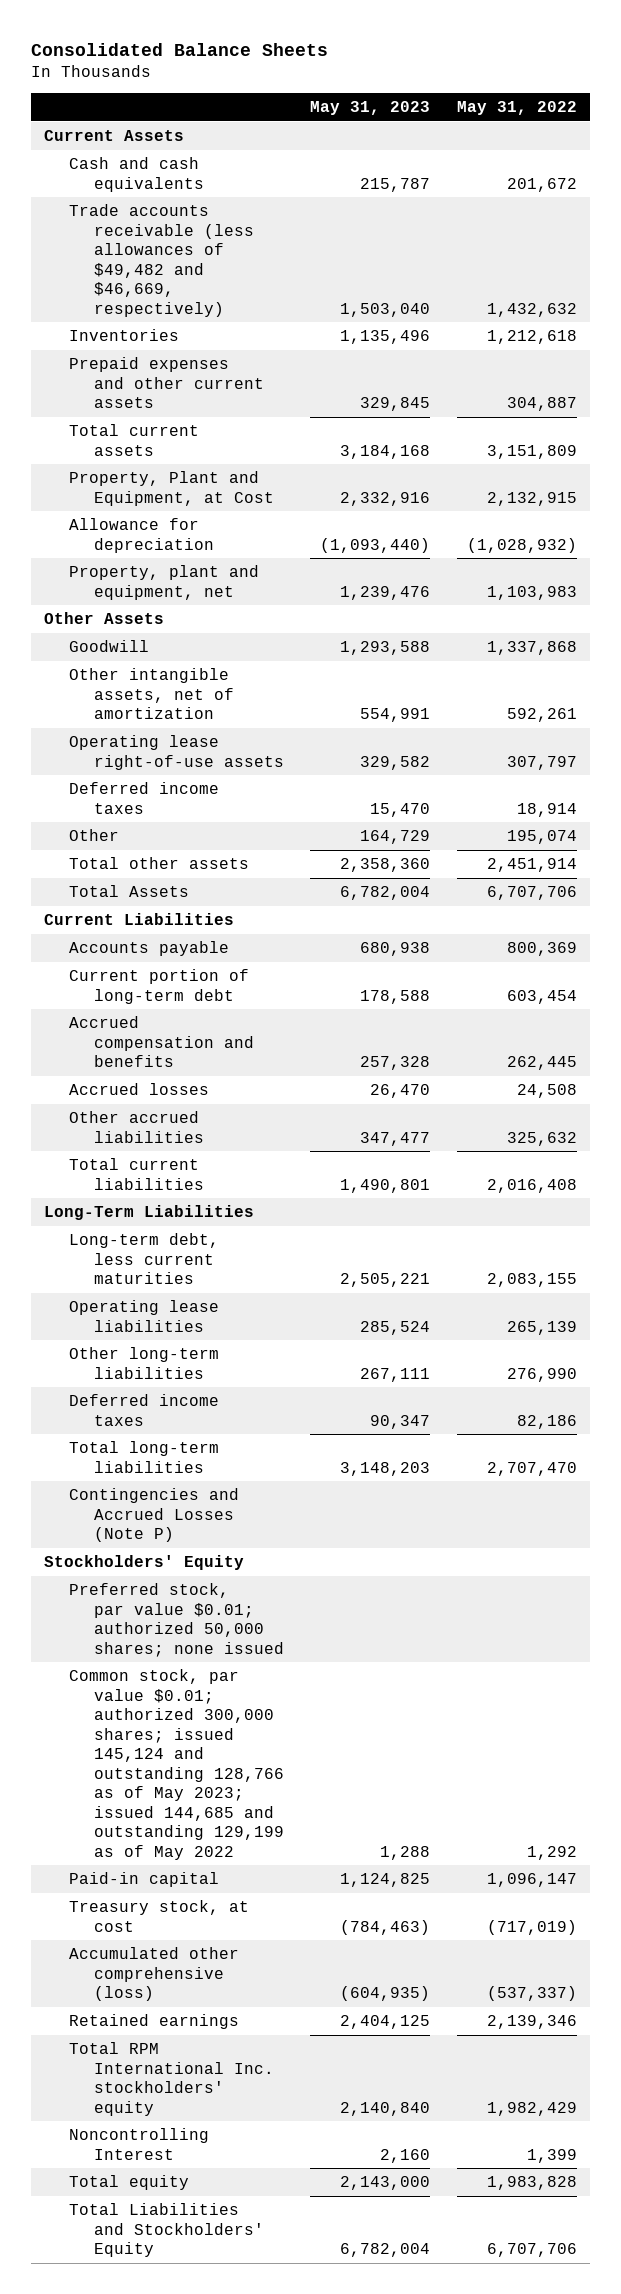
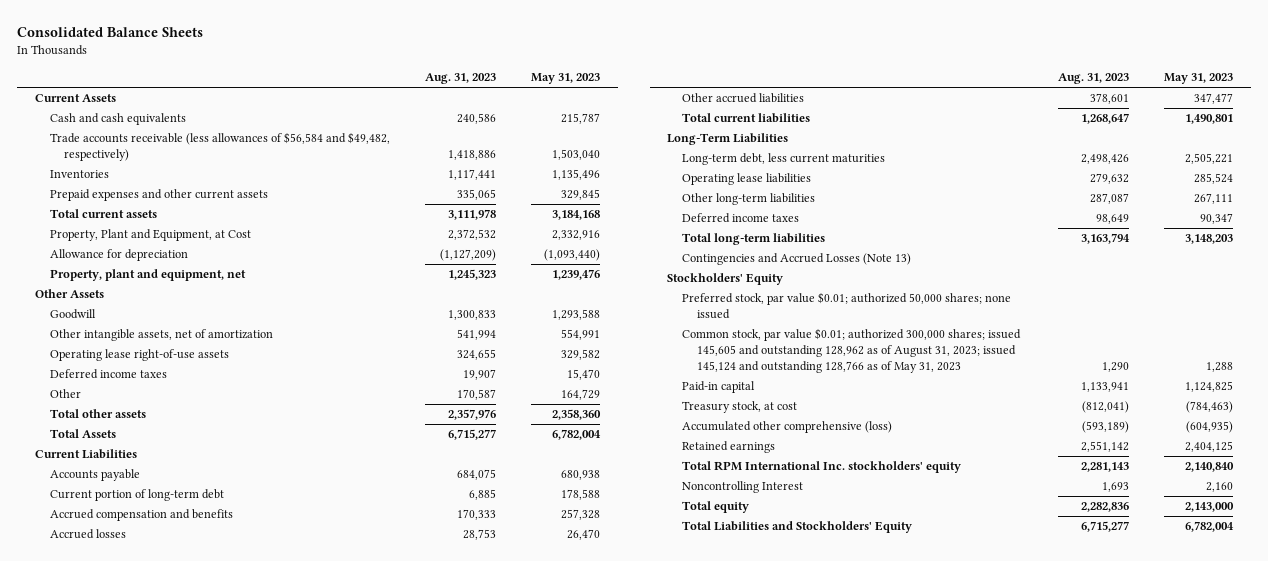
- | May 31, 2023 | May 31, 2022
+ | Aug. 31, 2023 | May 31, 2023
- Trade accounts receivable (less allowances of $49,482 and $46,669, respectively) | 1,503,040 | 1,432,632
+ Trade accounts receivable (less allowances of $56,584 and $49,482, respectively) | 1,418,886 | 1,503,040
- Contingencies and Accrued Losses (Note P)
+ Contingencies and Accrued Losses (Note 13)
- Common stock, par value $0.01; authorized 300,000 shares; issued 145,124 and outstanding 128,766 as of May 2023; issued 144,685 and outstanding 129,199 as of May 2022 | 1,288 | 1,292
+ Common stock, par value $0.01; authorized 300,000 shares; issued 145,605 and outstanding 128,962 as of August 31, 2023; issued 145,124 and outstanding 128,766 as of May 31, 2023 | 1,290 | 1,288

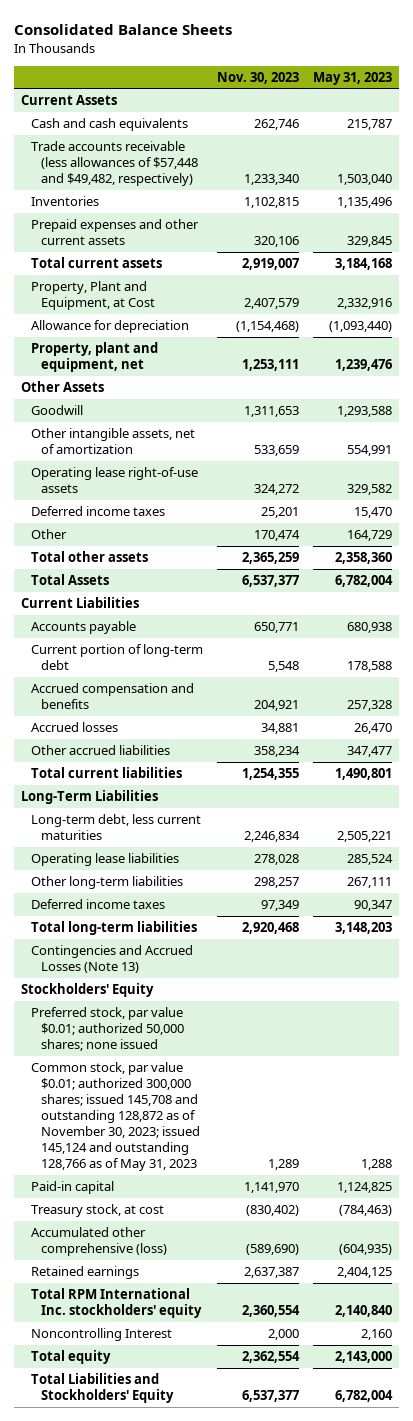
- | Aug. 31, 2023 | May 31, 2023
+ | Nov. 30, 2023 | May 31, 2023
- Trade accounts receivable (less allowances of $56,584 and $49,482, respectively) | 1,418,886 | 1,503,040
+ Trade accounts receivable (less allowances of $57,448 and $49,482, respectively) | 1,233,340 | 1,503,040
- Common stock, par value $0.01; authorized 300,000 shares; issued 145,605 and outstanding 128,962 as of August 31, 2023; issued 145,124 and outstanding 128,766 as of May 31, 2023 | 1,290 | 1,288
+ Common stock, par value $0.01; authorized 300,000 shares; issued 145,708 and outstanding 128,872 as of November 30, 2023; issued 145,124 and outstanding 128,766 as of May 31, 2023 | 1,289 | 1,288

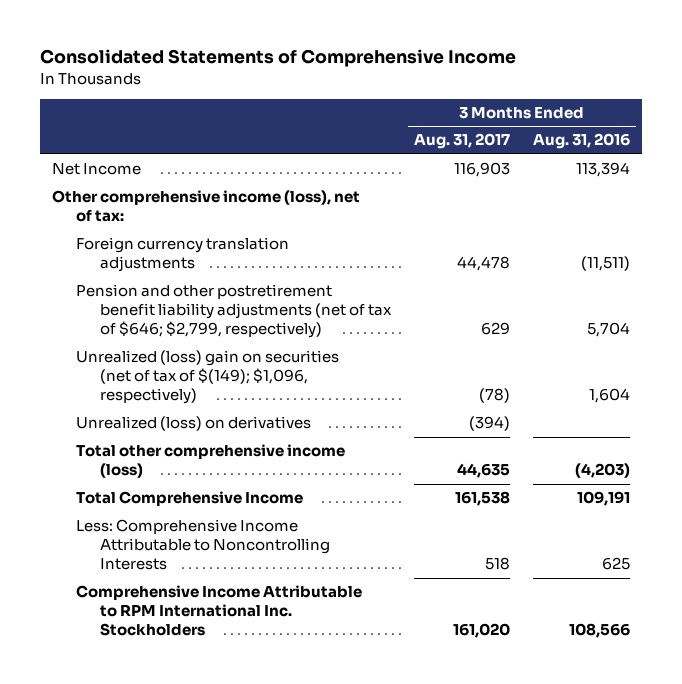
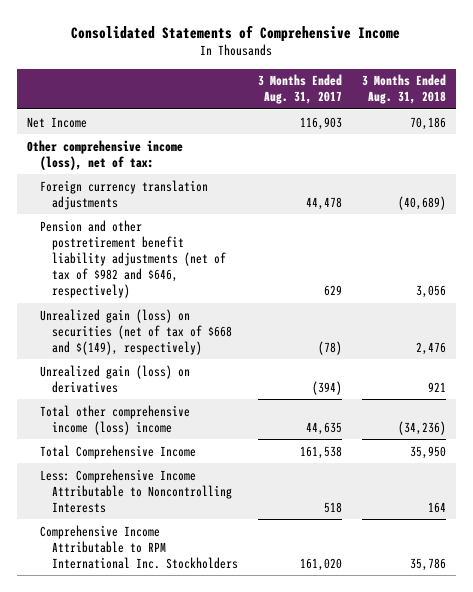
- | 3 Months Ended Aug. 31, 2017 | 3 Months Ended Aug. 31, 2016
+ | 3 Months Ended Aug. 31, 2017 | 3 Months Ended Aug. 31, 2018
- Pension and other postretirement benefit liability adjustments (net of tax of $646; $2,799, respectively) | 629 | 5,704
- Unrealized (loss) gain on securities (net of tax of $(149); $1,096, respectively) | (78) | 1,604
- Unrealized (loss) on derivatives | (394) |
- Total other comprehensive income (loss) | 44,635 | (4,203)
+ Pension and other postretirement benefit liability adjustments (net of tax of $982 and $646, respectively) | 629 | 3,056
+ Unrealized gain (loss) on securities (net of tax of $668 and $(149), respectively) | (78) | 2,476
+ Unrealized gain (loss) on derivatives | (394) | 921
+ Total other comprehensive income (loss) income | 44,635 | (34,236)

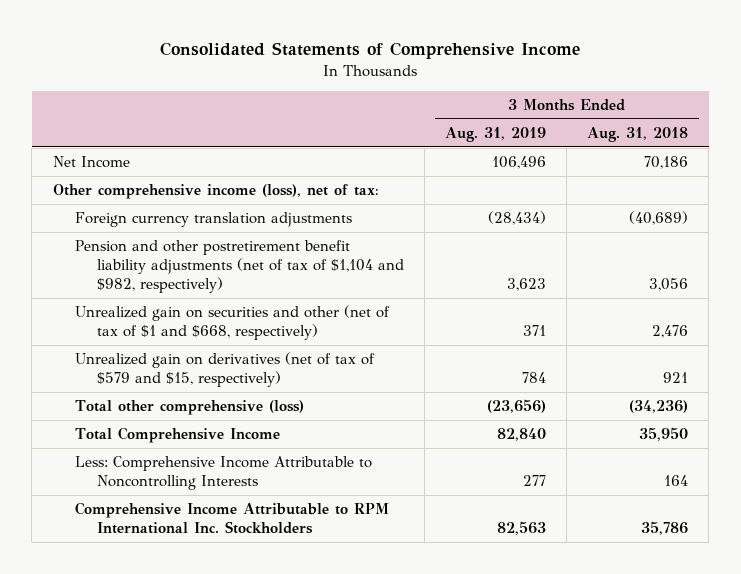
- | 3 Months Ended Aug. 31, 2017 | 3 Months Ended Aug. 31, 2018
+ | 3 Months Ended Aug. 31, 2019 | 3 Months Ended Aug. 31, 2018
- Pension and other postretirement benefit liability adjustments (net of tax of $982 and $646, respectively) | 629 | 3,056
- Unrealized gain (loss) on securities (net of tax of $668 and $(149), respectively) | (78) | 2,476
- Unrealized gain (loss) on derivatives | (394) | 921
- Total other comprehensive income (loss) income | 44,635 | (34,236)
+ Pension and other postretirement benefit liability adjustments (net of tax of $1,104 and $982, respectively) | 3,623 | 3,056
+ Unrealized gain on securities and other (net of tax of $1 and $668, respectively) | 371 | 2,476
+ Unrealized gain on derivatives (net of tax of $579 and $15, respectively) | 784 | 921
+ Total other comprehensive (loss) | (23,656) | (34,236)

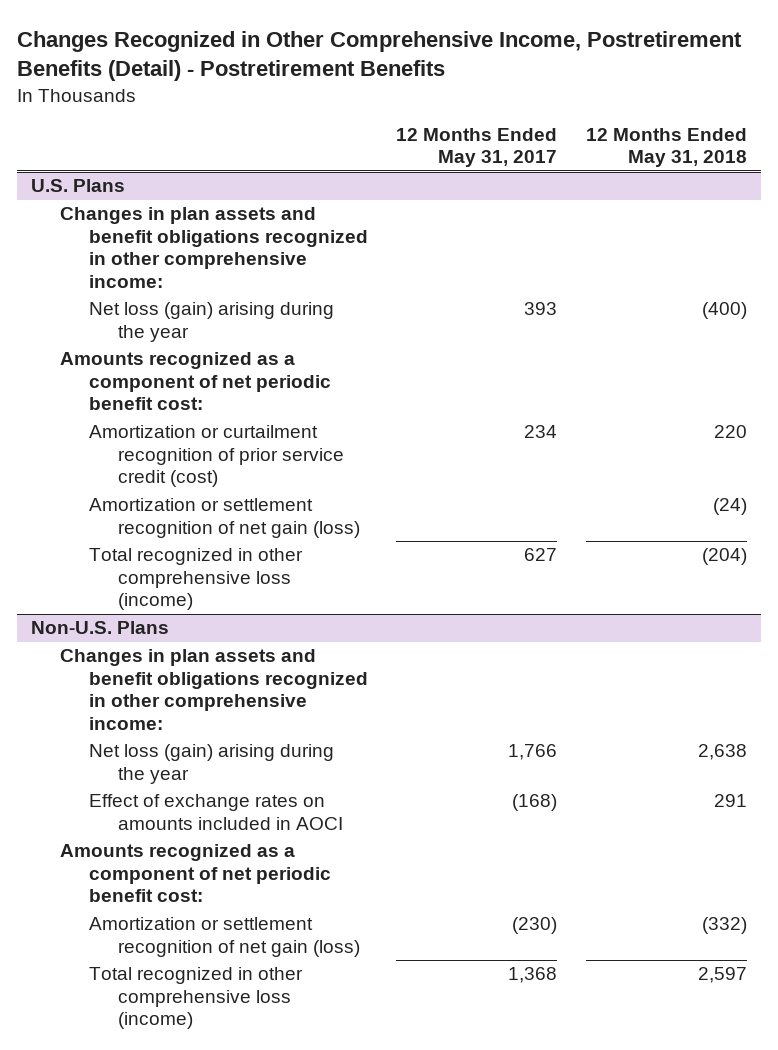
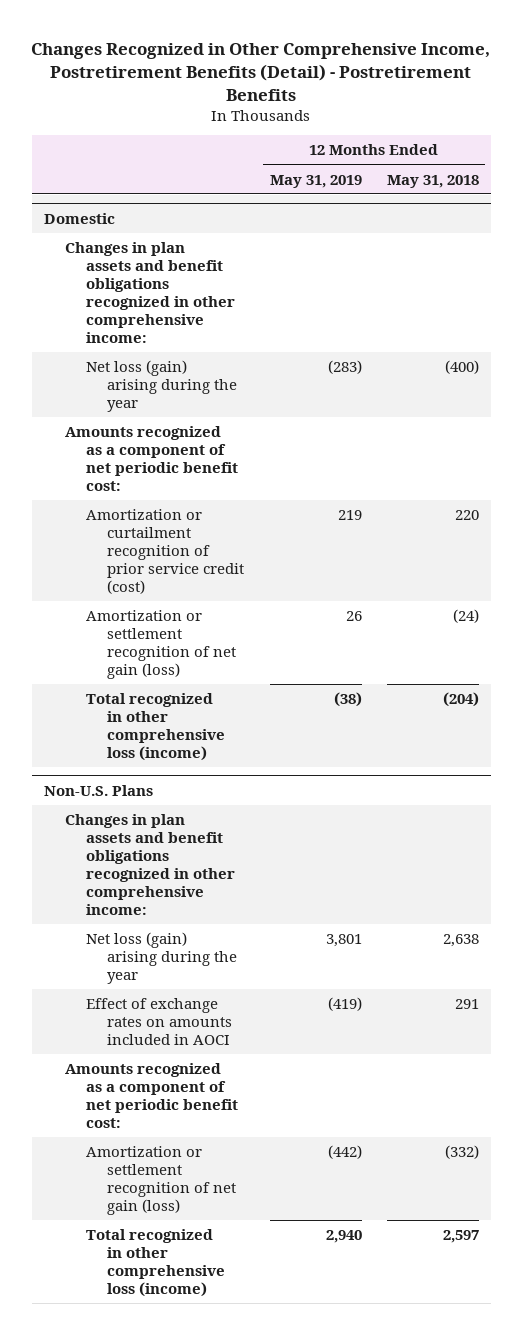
- | 12 Months Ended May 31, 2017 | 12 Months Ended May 31, 2018
+ | 12 Months Ended May 31, 2019 | 12 Months Ended May 31, 2018
- U.S. Plans
+ Domestic

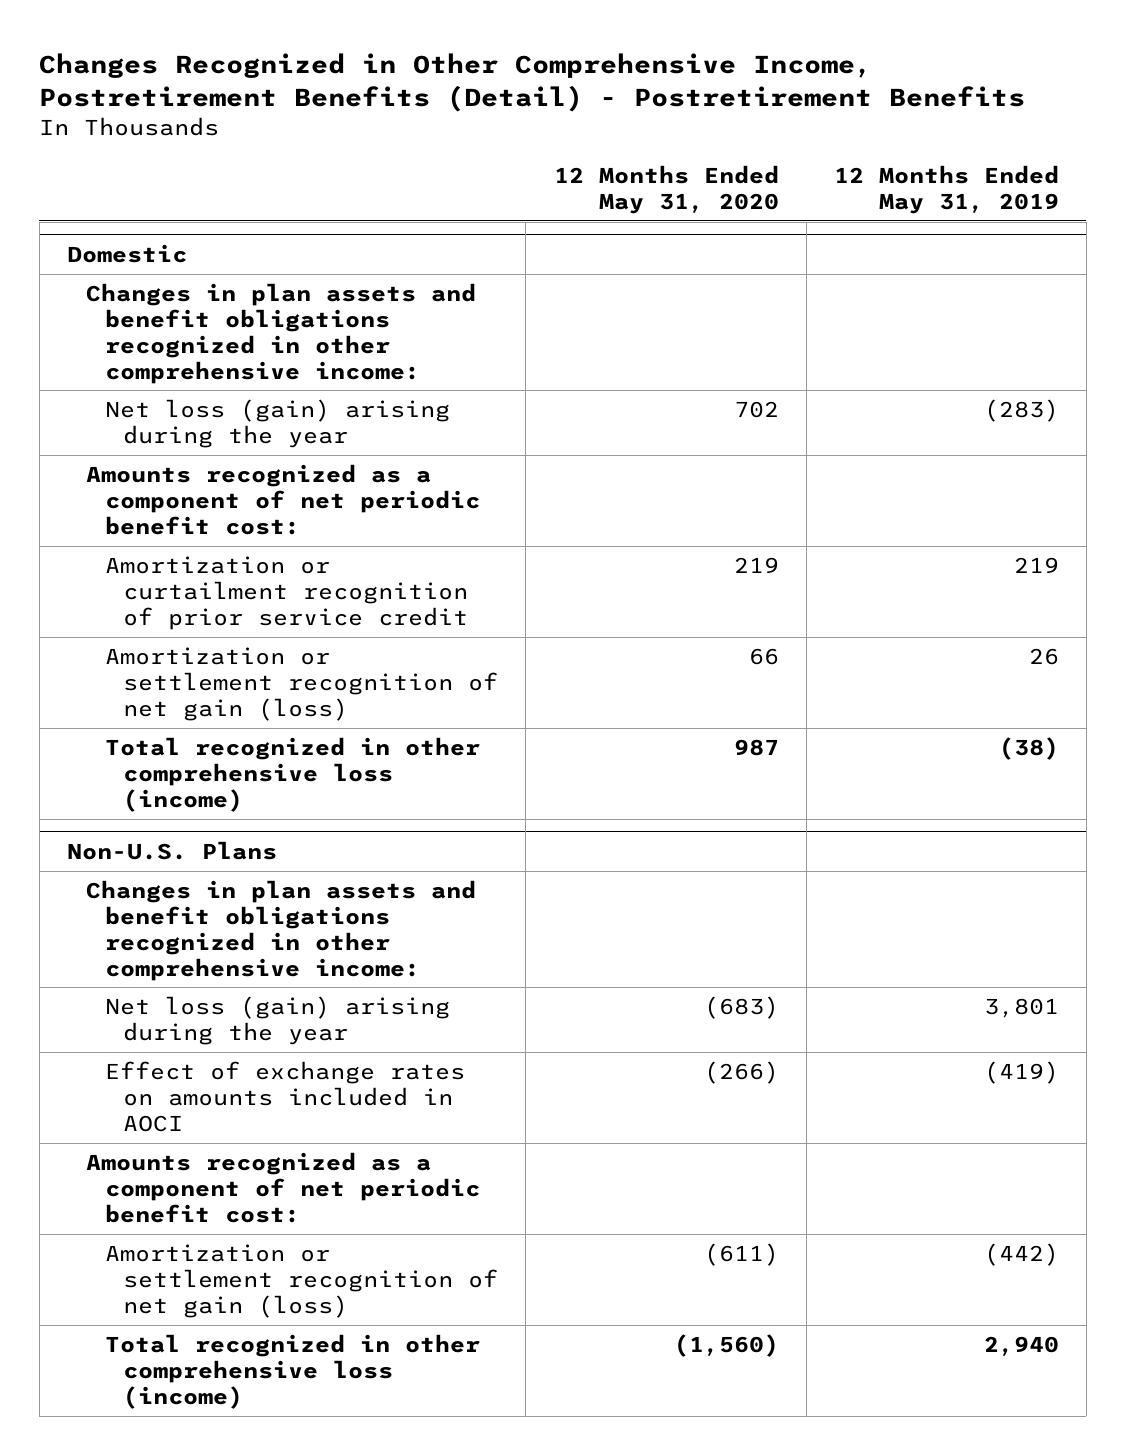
- | 12 Months Ended May 31, 2019 | 12 Months Ended May 31, 2018
+ | 12 Months Ended May 31, 2020 | 12 Months Ended May 31, 2019
@ Domestic
- Amortization or curtailment recognition of prior service credit (cost) | 219 | 220
+ Amortization or curtailment recognition of prior service credit | 219 | 219

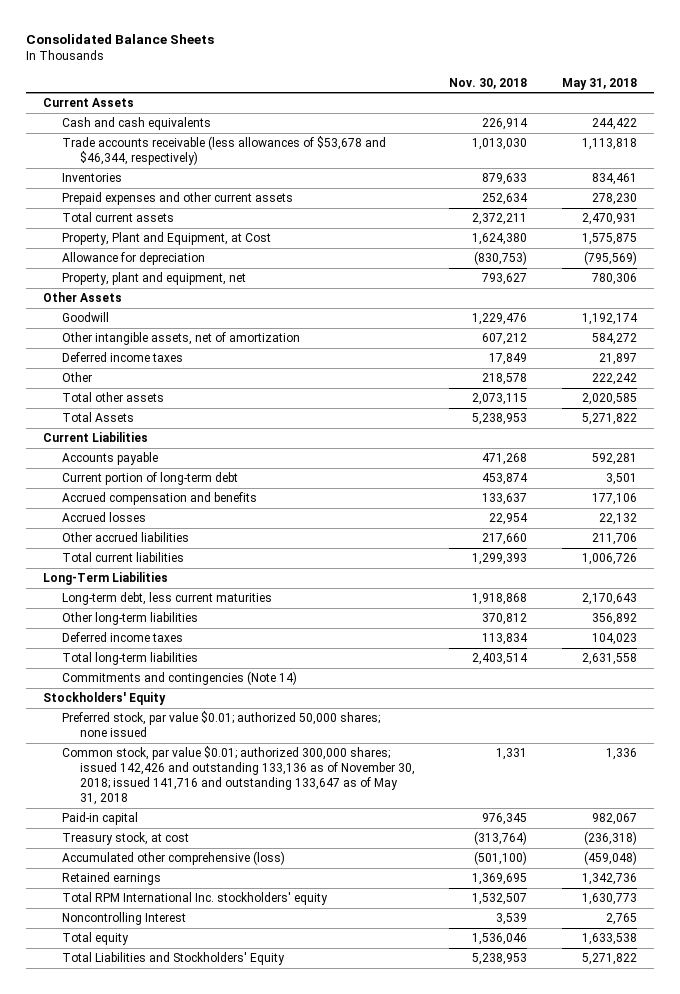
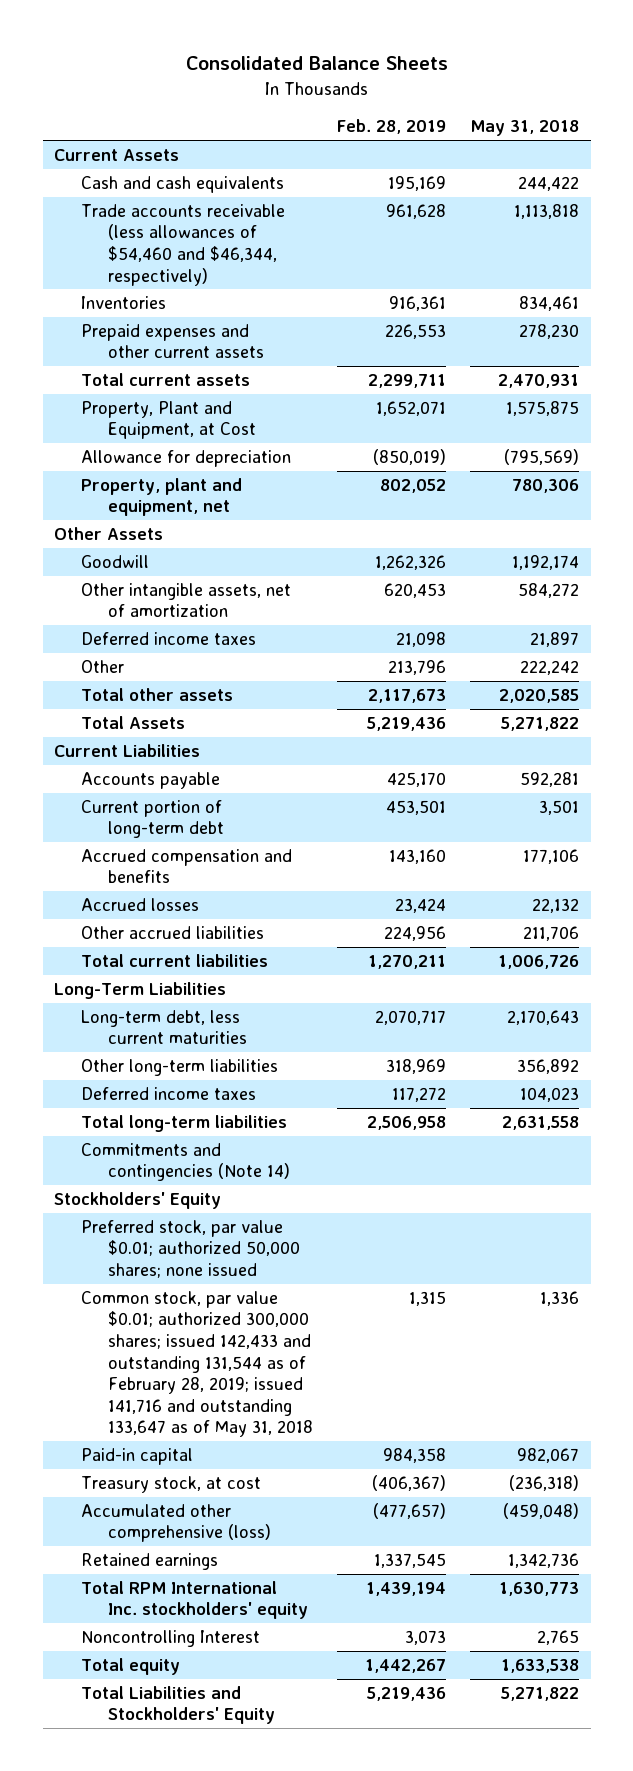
- | Nov. 30, 2018 | May 31, 2018
+ | Feb. 28, 2019 | May 31, 2018
- Trade accounts receivable (less allowances of $53,678 and $46,344, respectively) | 1,013,030 | 1,113,818
+ Trade accounts receivable (less allowances of $54,460 and $46,344, respectively) | 961,628 | 1,113,818
- Common stock, par value $0.01; authorized 300,000 shares; issued 142,426 and outstanding 133,136 as of November 30, 2018; issued 141,716 and outstanding 133,647 as of May 31, 2018 | 1,331 | 1,336
+ Common stock, par value $0.01; authorized 300,000 shares; issued 142,433 and outstanding 131,544 as of February 28, 2019; issued 141,716 and outstanding 133,647 as of May 31, 2018 | 1,315 | 1,336

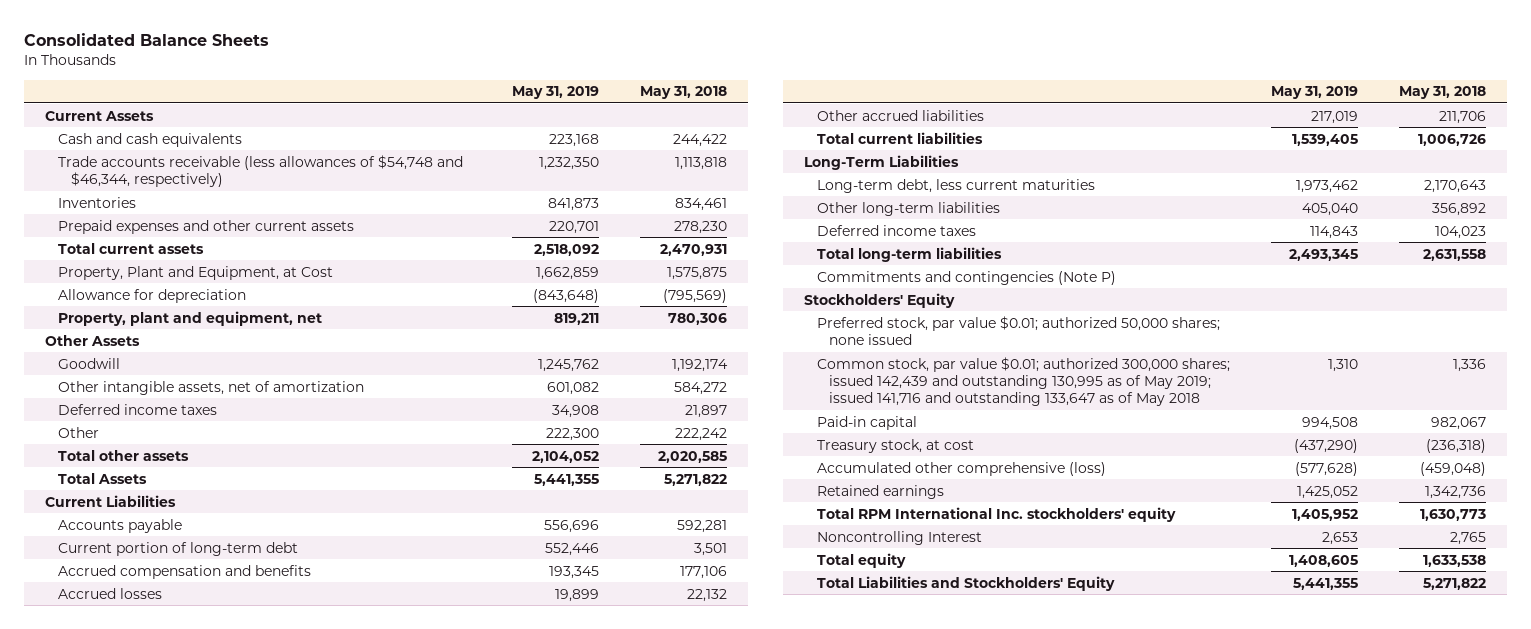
- | Feb. 28, 2019 | May 31, 2018
+ | May 31, 2019 | May 31, 2018
- Trade accounts receivable (less allowances of $54,460 and $46,344, respectively) | 961,628 | 1,113,818
+ Trade accounts receivable (less allowances of $54,748 and $46,344, respectively) | 1,232,350 | 1,113,818
- Commitments and contingencies (Note 14)
+ Commitments and contingencies (Note P)
- Common stock, par value $0.01; authorized 300,000 shares; issued 142,433 and outstanding 131,544 as of February 28, 2019; issued 141,716 and outstanding 133,647 as of May 31, 2018 | 1,315 | 1,336
+ Common stock, par value $0.01; authorized 300,000 shares; issued 142,439 and outstanding 130,995 as of May 2019; issued 141,716 and outstanding 133,647 as of May 2018 | 1,310 | 1,336

